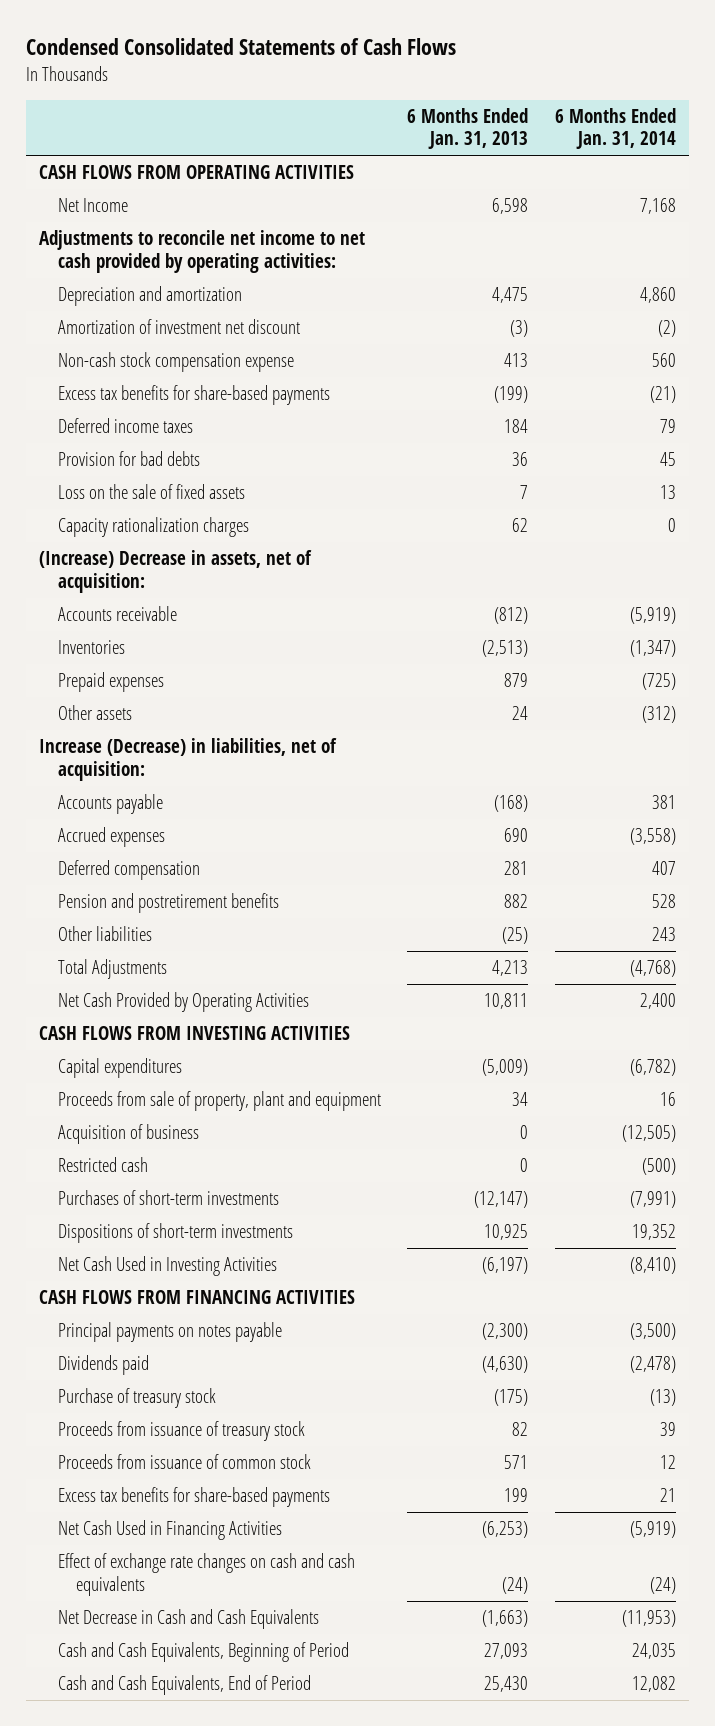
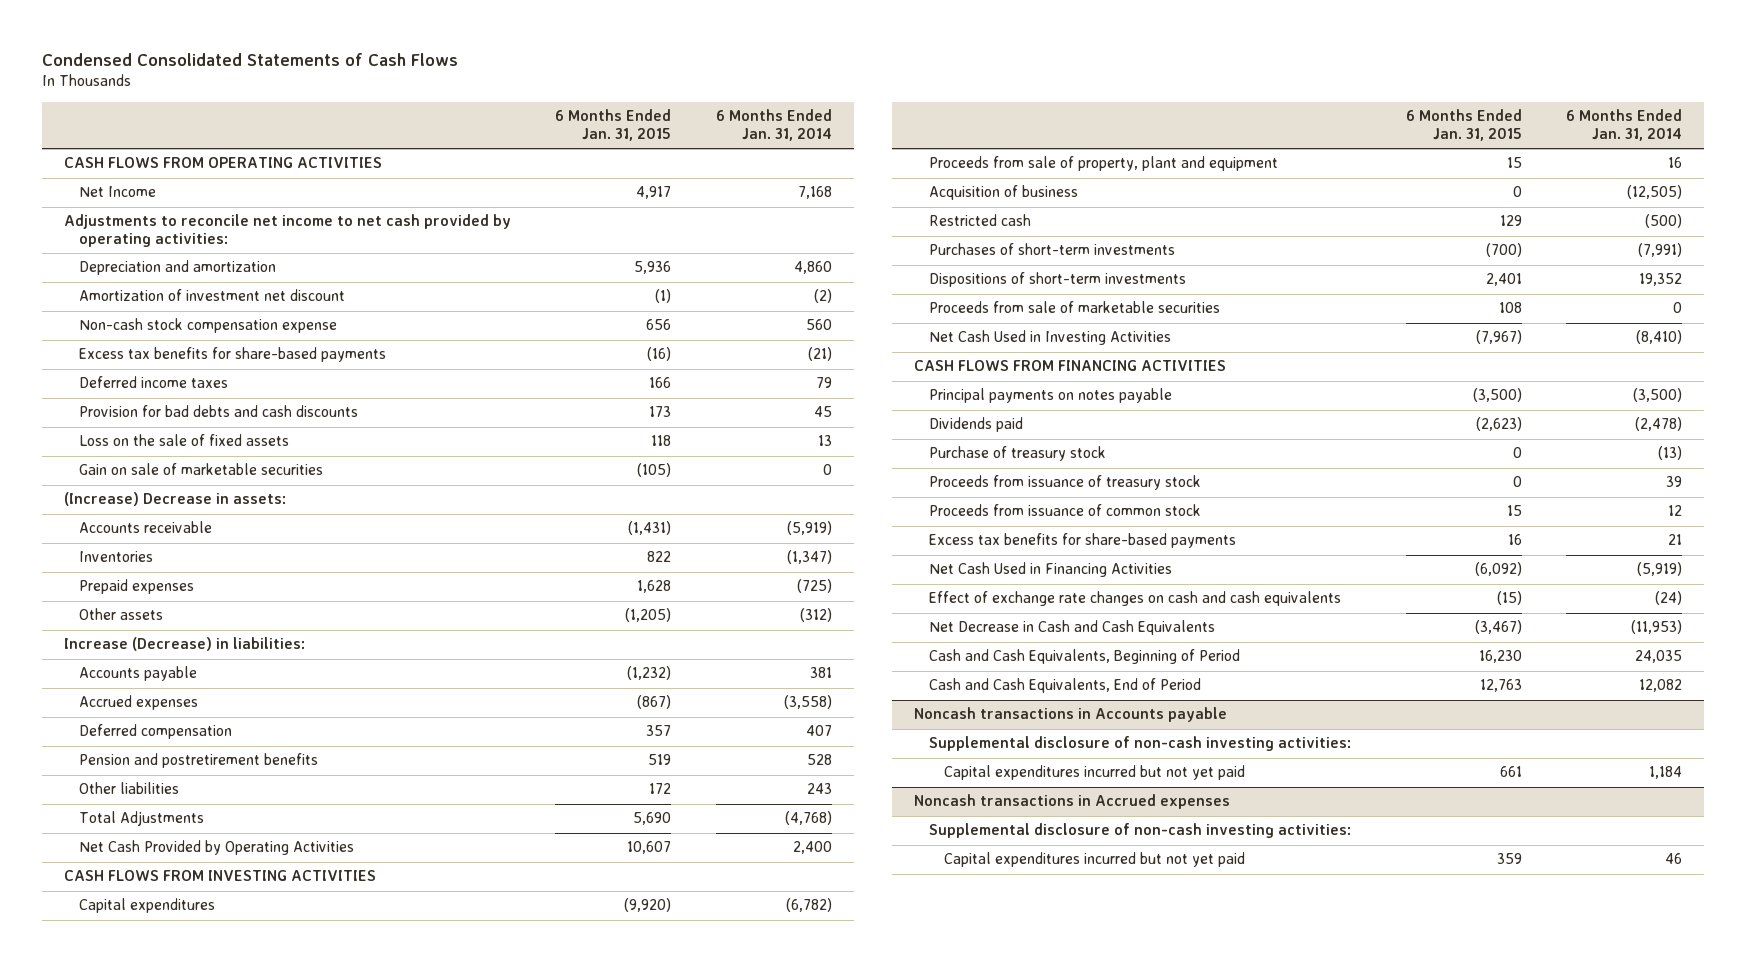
- | 6 Months Ended Jan. 31, 2013 | 6 Months Ended Jan. 31, 2014
+ | 6 Months Ended Jan. 31, 2015 | 6 Months Ended Jan. 31, 2014
- Provision for bad debts | 36 | 45
+ Provision for bad debts and cash discounts | 173 | 45
- Capacity rationalization charges | 62 | 0
- (Increase) Decrease in assets, net of acquisition:
+ Gain on sale of marketable securities | (105) | 0
+ (Increase) Decrease in assets:
- Increase (Decrease) in liabilities, net of acquisition:
+ Increase (Decrease) in liabilities:
+ Proceeds from sale of marketable securities | 108 | 0
+ Noncash transactions in Accounts payable
+ Supplemental disclosure of non-cash investing activities:
+ Capital expenditures incurred but not yet paid | 661 | 1,184
+ Noncash transactions in Accrued expenses
+ Supplemental disclosure of non-cash investing activities:
+ Capital expenditures incurred but not yet paid | 359 | 46

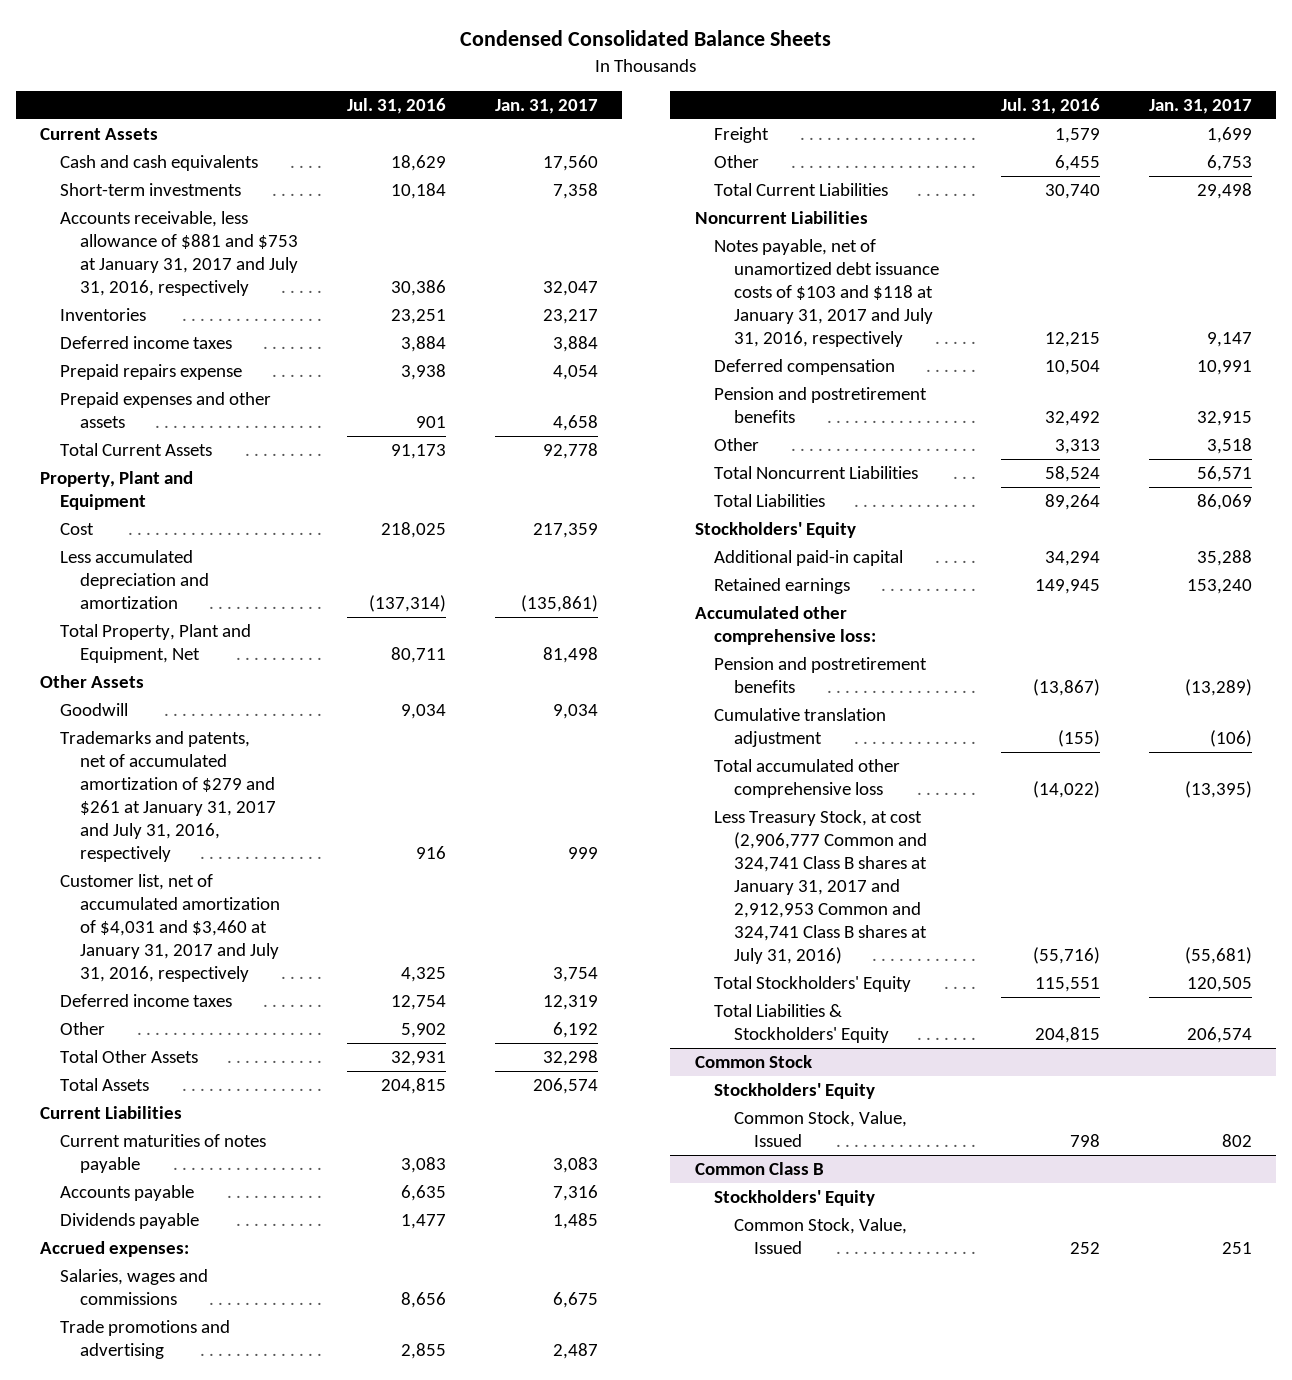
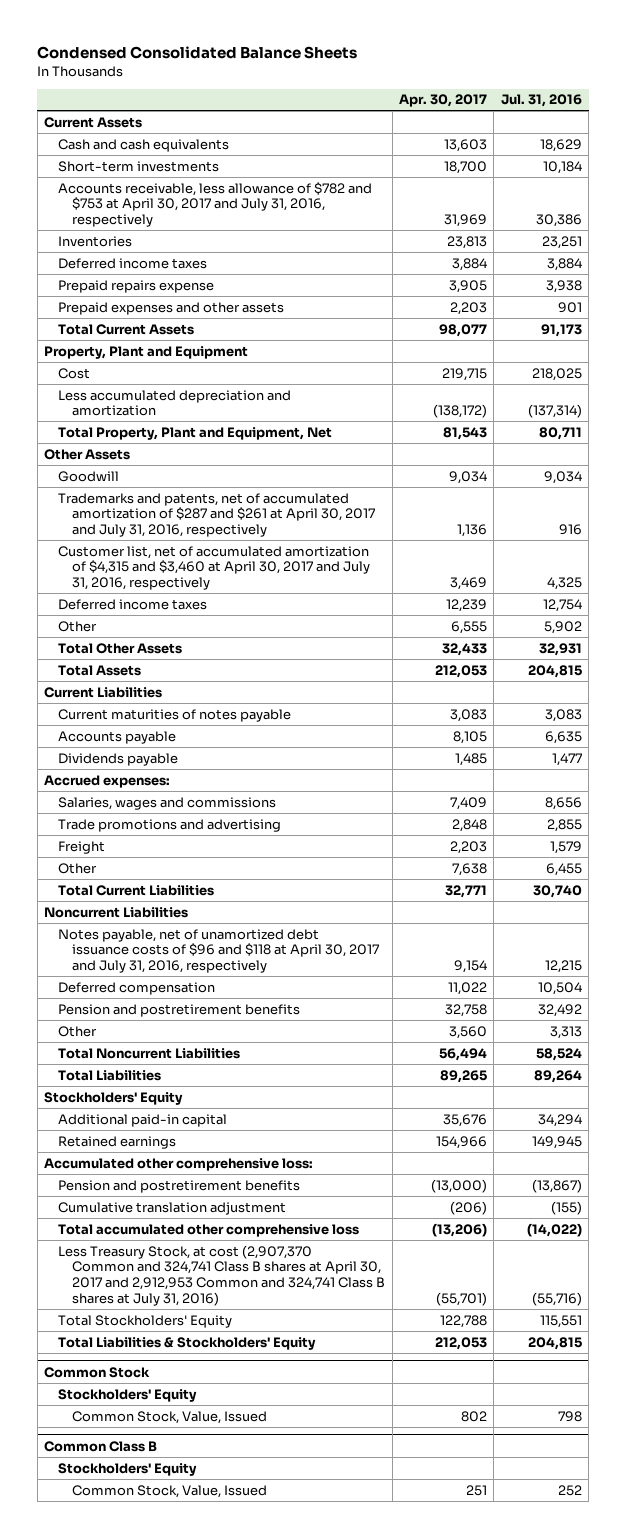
- | Jul. 31, 2016 | Jan. 31, 2017
+ | Apr. 30, 2017 | Jul. 31, 2016
- Accounts receivable, less allowance of $881 and $753 at January 31, 2017 and July 31, 2016, respectively | 30,386 | 32,047
+ Accounts receivable, less allowance of $782 and $753 at April 30, 2017 and July 31, 2016, respectively | 31,969 | 30,386
- Trademarks and patents, net of accumulated amortization of $279 and $261 at January 31, 2017 and July 31, 2016, respectively | 916 | 999
- Customer list, net of accumulated amortization of $4,031 and $3,460 at January 31, 2017 and July 31, 2016, respectively | 4,325 | 3,754
+ Trademarks and patents, net of accumulated amortization of $287 and $261 at April 30, 2017 and July 31, 2016, respectively | 1,136 | 916
+ Customer list, net of accumulated amortization of $4,315 and $3,460 at April 30, 2017 and July 31, 2016, respectively | 3,469 | 4,325
- Notes payable, net of unamortized debt issuance costs of $103 and $118 at January 31, 2017 and July 31, 2016, respectively | 12,215 | 9,147
+ Notes payable, net of unamortized debt issuance costs of $96 and $118 at April 30, 2017 and July 31, 2016, respectively | 9,154 | 12,215
- Less Treasury Stock, at cost (2,906,777 Common and 324,741 Class B shares at January 31, 2017 and 2,912,953 Common and 324,741 Class B shares at July 31, 2016) | (55,716) | (55,681)
+ Less Treasury Stock, at cost (2,907,370 Common and 324,741 Class B shares at April 30, 2017 and 2,912,953 Common and 324,741 Class B shares at July 31, 2016) | (55,701) | (55,716)

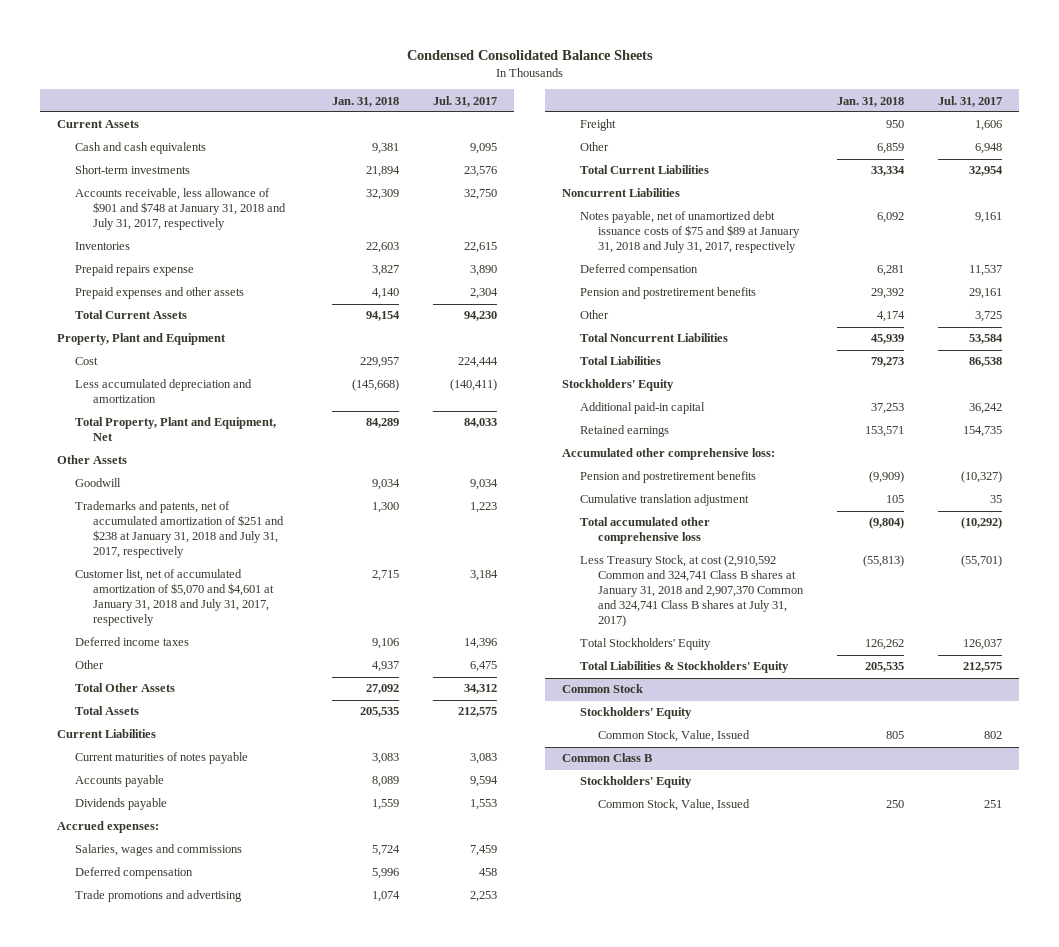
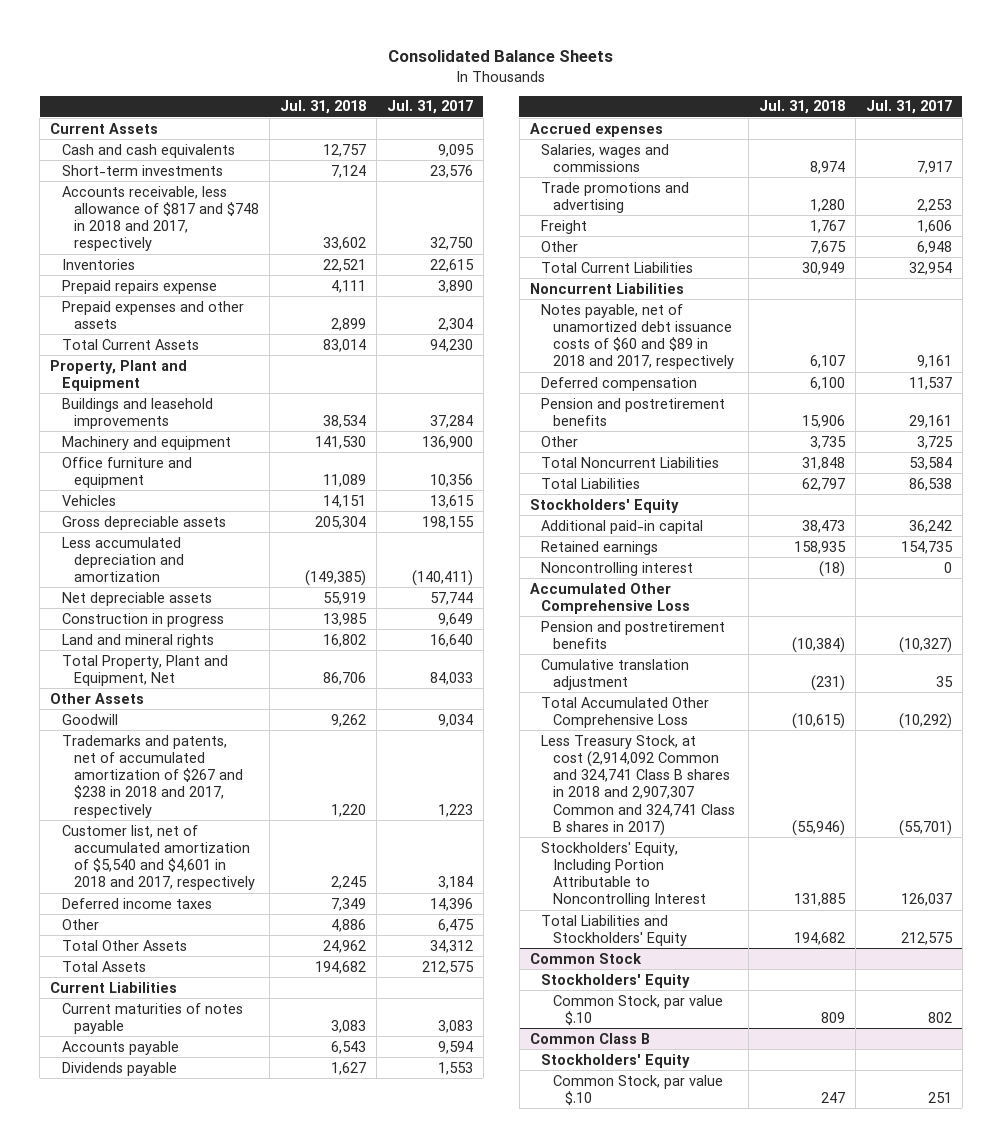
- Condensed Consolidated Balance Sheets
+ Consolidated Balance Sheets
- | Jan. 31, 2018 | Jul. 31, 2017
+ | Jul. 31, 2018 | Jul. 31, 2017
- Accounts receivable, less allowance of $901 and $748 at January 31, 2018 and July 31, 2017, respectively | 32,309 | 32,750
+ Accounts receivable, less allowance of $817 and $748 in 2018 and 2017, respectively | 33,602 | 32,750
- Cost | 229,957 | 224,444
+ Buildings and leasehold improvements | 38,534 | 37,284
+ Machinery and equipment | 141,530 | 136,900
+ Office furniture and equipment | 11,089 | 10,356
+ Vehicles | 14,151 | 13,615
+ Gross depreciable assets | 205,304 | 198,155
+ Net depreciable assets | 55,919 | 57,744
+ Construction in progress | 13,985 | 9,649
+ Land and mineral rights | 16,802 | 16,640
- Trademarks and patents, net of accumulated amortization of $251 and $238 at January 31, 2018 and July 31, 2017, respectively | 1,300 | 1,223
- Customer list, net of accumulated amortization of $5,070 and $4,601 at January 31, 2018 and July 31, 2017, respectively | 2,715 | 3,184
+ Trademarks and patents, net of accumulated amortization of $267 and $238 in 2018 and 2017, respectively | 1,220 | 1,223
+ Customer list, net of accumulated amortization of $5,540 and $4,601 in 2018 and 2017, respectively | 2,245 | 3,184
- Accrued expenses:
- Salaries, wages and commissions | 5,724 | 7,459
- Deferred compensation | 5,996 | 458
+ Accrued expenses
+ Salaries, wages and commissions | 8,974 | 7,917
- Notes payable, net of unamortized debt issuance costs of $75 and $89 at January 31, 2018 and July 31, 2017, respectively | 6,092 | 9,161
+ Notes payable, net of unamortized debt issuance costs of $60 and $89 in 2018 and 2017, respectively | 6,107 | 9,161
- Accumulated other comprehensive loss:
+ Noncontrolling interest | (18) | 0
+ Accumulated Other Comprehensive Loss
- Total accumulated other comprehensive loss | (9,804) | (10,292)
- Less Treasury Stock, at cost (2,910,592 Common and 324,741 Class B shares at January 31, 2018 and 2,907,370 Common and 324,741 Class B shares at July 31, 2017) | (55,813) | (55,701)
- Total Stockholders' Equity | 126,262 | 126,037
- Total Liabilities & Stockholders' Equity | 205,535 | 212,575
+ Total Accumulated Other Comprehensive Loss | (10,615) | (10,292)
+ Less Treasury Stock, at cost (2,914,092 Common and 324,741 Class B shares in 2018 and 2,907,307 Common and 324,741 Class B shares in 2017) | (55,946) | (55,701)
+ Stockholders' Equity, Including Portion Attributable to Noncontrolling Interest | 131,885 | 126,037
+ Total Liabilities and Stockholders' Equity | 194,682 | 212,575
@ Common Stock
- Common Stock, Value, Issued | 805 | 802
+ Common Stock, par value $.10 | 809 | 802
@ Common Class B
- Common Stock, Value, Issued | 250 | 251
+ Common Stock, par value $.10 | 247 | 251

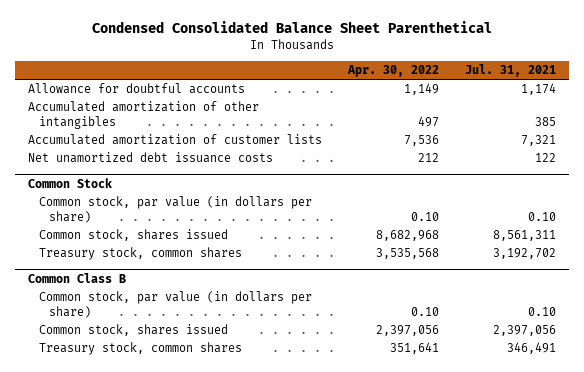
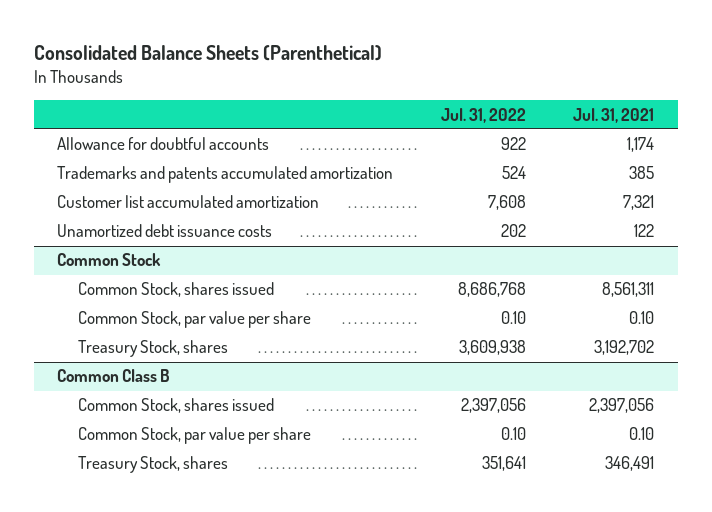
- Condensed Consolidated Balance Sheet Parenthetical
+ Consolidated Balance Sheets (Parenthetical)
- | Apr. 30, 2022 | Jul. 31, 2021
+ | Jul. 31, 2022 | Jul. 31, 2021
- Accumulated amortization of other intangibles | 497 | 385
- Accumulated amortization of customer lists | 7,536 | 7,321
- Net unamortized debt issuance costs | 212 | 122
+ Trademarks and patents accumulated amortization | 524 | 385
+ Customer list accumulated amortization | 7,608 | 7,321
+ Unamortized debt issuance costs | 202 | 122
@ Common Stock
- Common stock, par value (in dollars per share) | 0.10 | 0.10
- Common stock, shares issued | 8,682,968 | 8,561,311
- Treasury stock, common shares | 3,535,568 | 3,192,702
+ Common Stock, shares issued | 8,686,768 | 8,561,311
+ Common Stock, par value per share | 0.10 | 0.10
+ Treasury Stock, shares | 3,609,938 | 3,192,702
@ Common Class B
- Common stock, par value (in dollars per share) | 0.10 | 0.10
- Common stock, shares issued | 2,397,056 | 2,397,056
- Treasury stock, common shares | 351,641 | 346,491
+ Common Stock, shares issued | 2,397,056 | 2,397,056
+ Common Stock, par value per share | 0.10 | 0.10
+ Treasury Stock, shares | 351,641 | 346,491

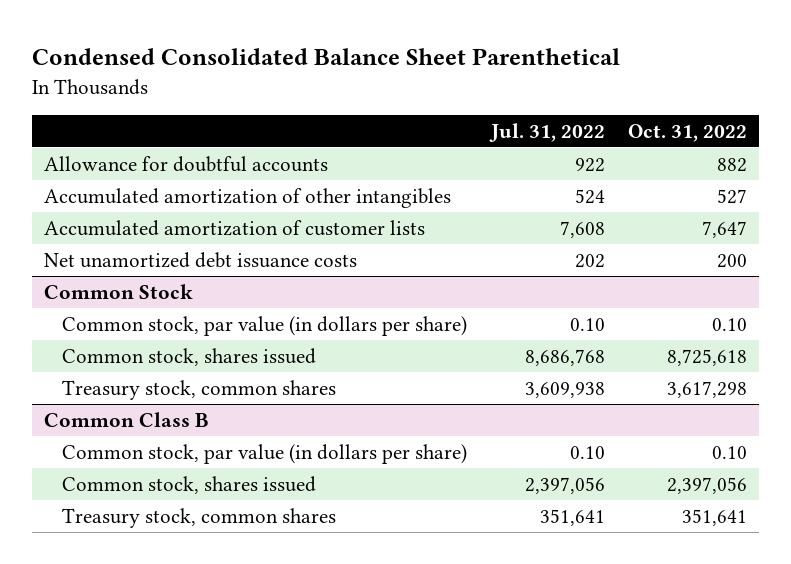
- Consolidated Balance Sheets (Parenthetical)
+ Condensed Consolidated Balance Sheet Parenthetical
- | Jul. 31, 2022 | Jul. 31, 2021
+ | Jul. 31, 2022 | Oct. 31, 2022
- Trademarks and patents accumulated amortization | 524 | 385
- Customer list accumulated amortization | 7,608 | 7,321
- Unamortized debt issuance costs | 202 | 122
+ Accumulated amortization of other intangibles | 524 | 527
+ Accumulated amortization of customer lists | 7,608 | 7,647
+ Net unamortized debt issuance costs | 202 | 200
@ Common Stock
- Common Stock, shares issued | 8,686,768 | 8,561,311
- Common Stock, par value per share | 0.10 | 0.10
- Treasury Stock, shares | 3,609,938 | 3,192,702
+ Common stock, par value (in dollars per share) | 0.10 | 0.10
+ Common stock, shares issued | 8,686,768 | 8,725,618
+ Treasury stock, common shares | 3,609,938 | 3,617,298
@ Common Class B
- Common Stock, shares issued | 2,397,056 | 2,397,056
- Common Stock, par value per share | 0.10 | 0.10
- Treasury Stock, shares | 351,641 | 346,491
+ Common stock, par value (in dollars per share) | 0.10 | 0.10
+ Common stock, shares issued | 2,397,056 | 2,397,056
+ Treasury stock, common shares | 351,641 | 351,641

